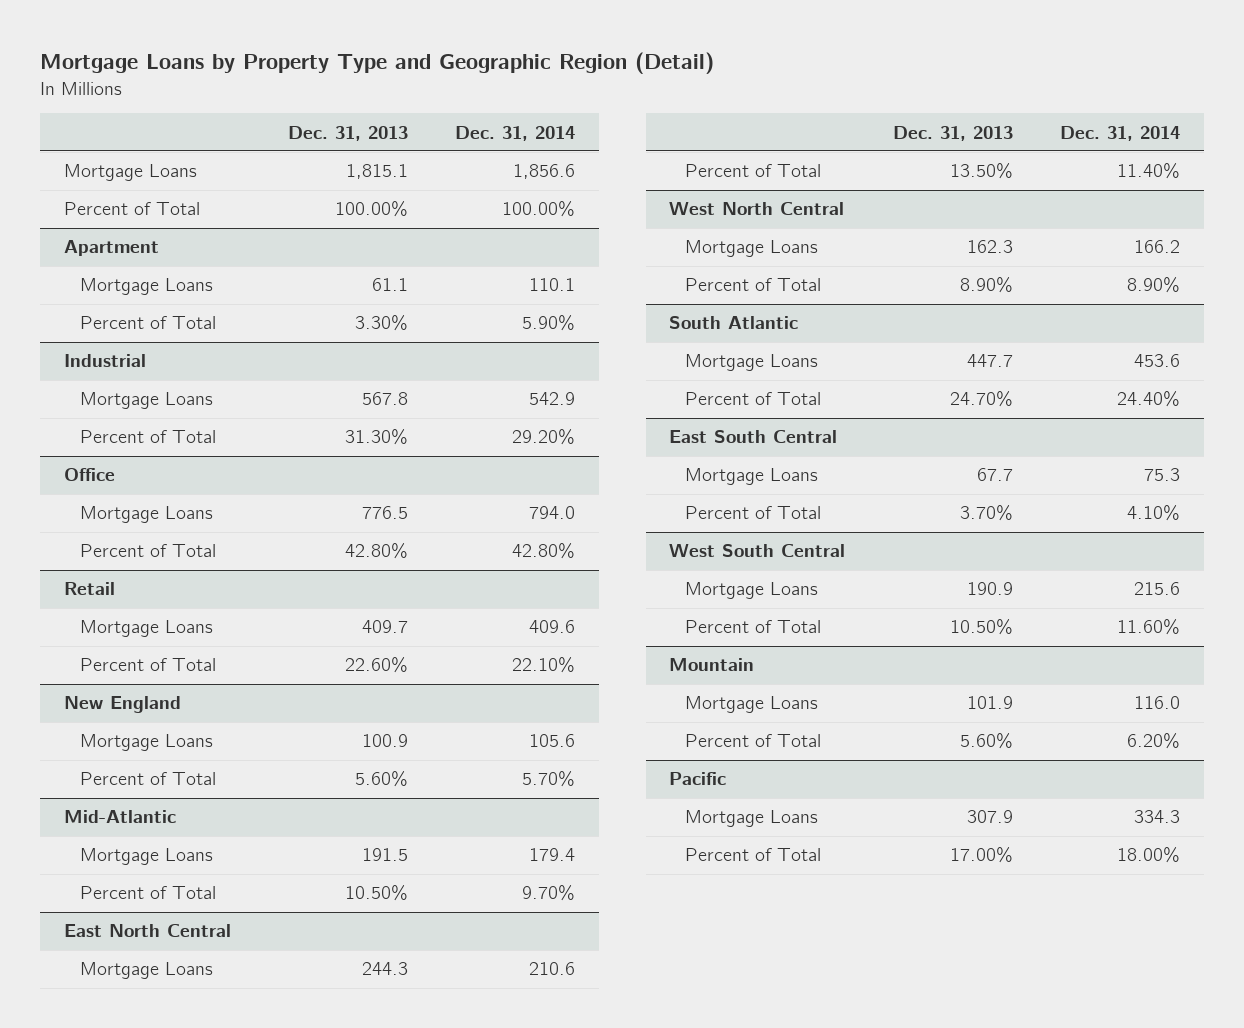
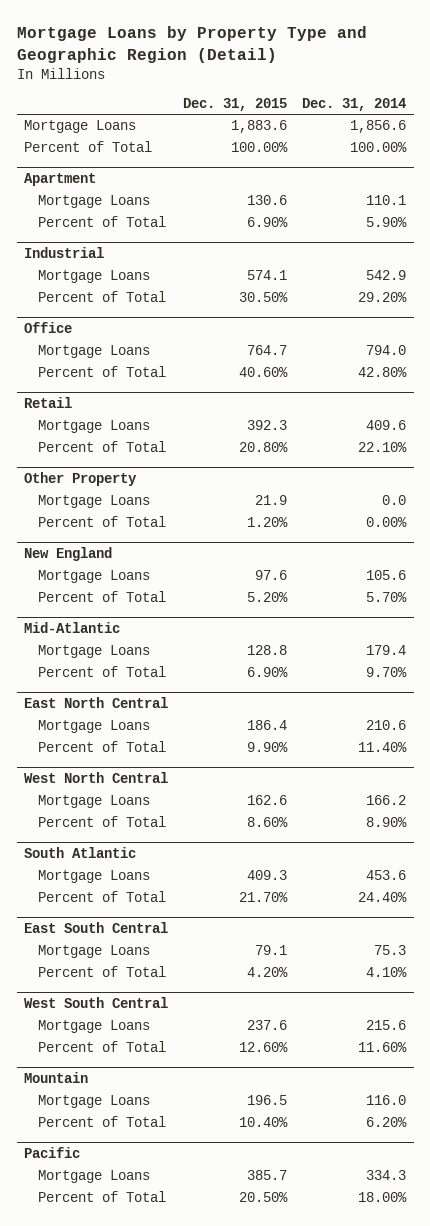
- | Dec. 31, 2013 | Dec. 31, 2014
+ | Dec. 31, 2015 | Dec. 31, 2014
+ Other Property
+ Mortgage Loans | 21.9 | 0.0
+ Percent of Total | 1.20% | 0.00%

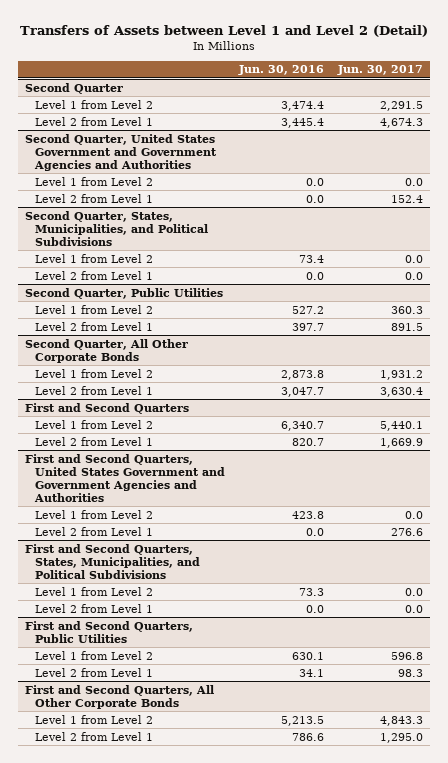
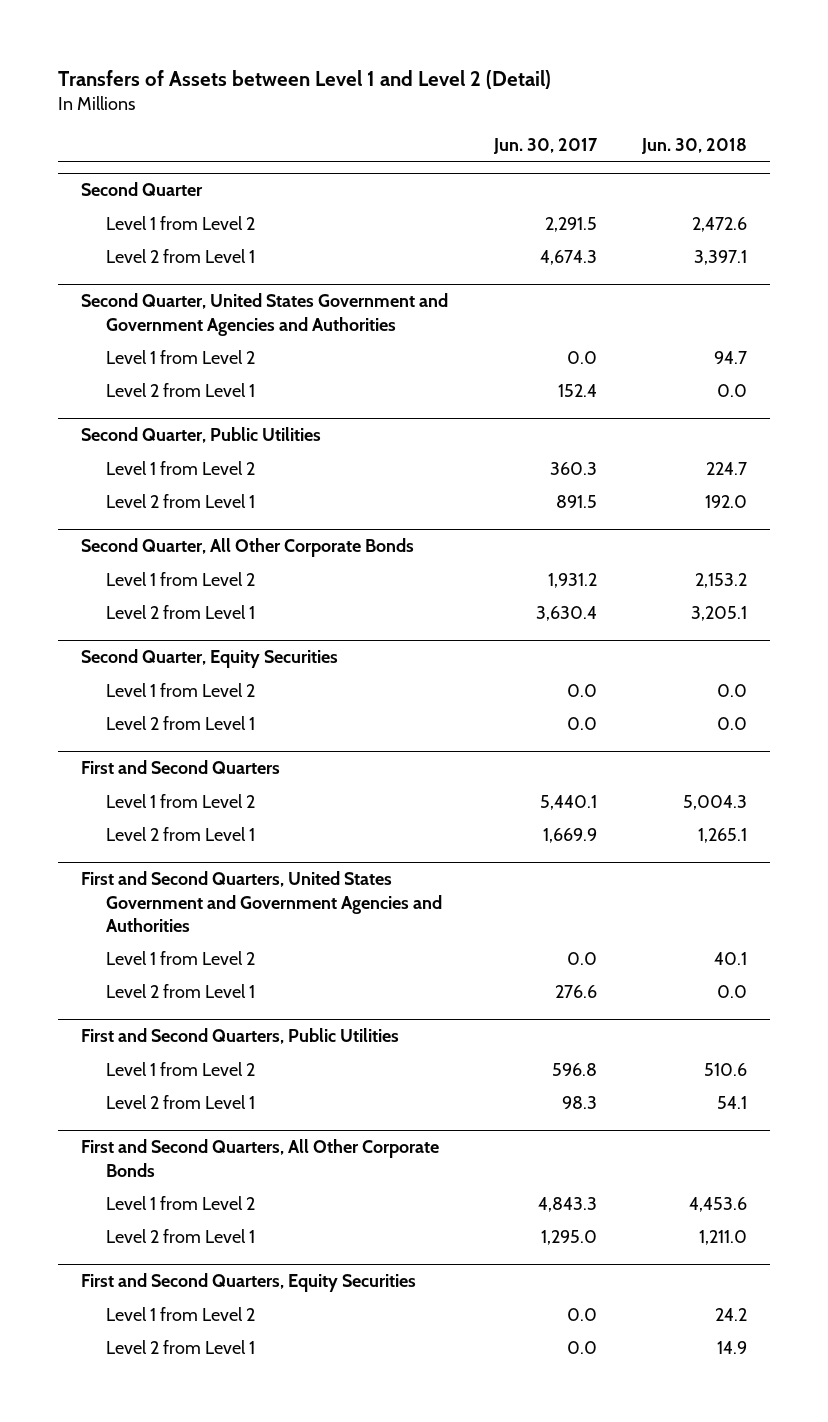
- | Jun. 30, 2016 | Jun. 30, 2017
+ | Jun. 30, 2017 | Jun. 30, 2018
- Second Quarter, States, Municipalities, and Political Subdivisions
- Level 1 from Level 2 | 73.4 | 0.0
- Level 2 from Level 1 | 0.0 | 0.0
+ Second Quarter, Equity Securities
+ Level 1 from Level 2 | 0.0 | 0.0
+ Level 2 from Level 1 | 0.0 | 0.0
- First and Second Quarters, States, Municipalities, and Political Subdivisions
- Level 1 from Level 2 | 73.3 | 0.0
- Level 2 from Level 1 | 0.0 | 0.0
+ First and Second Quarters, Equity Securities
+ Level 1 from Level 2 | 0.0 | 24.2
+ Level 2 from Level 1 | 0.0 | 14.9

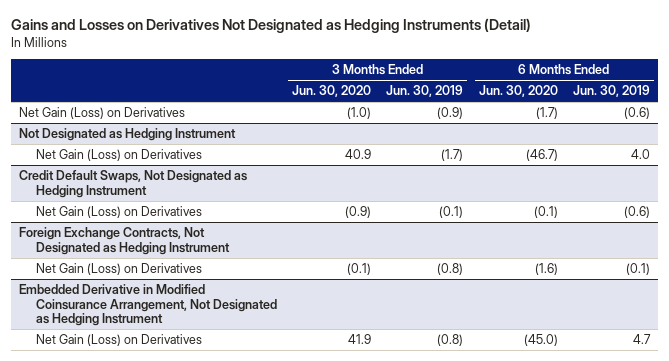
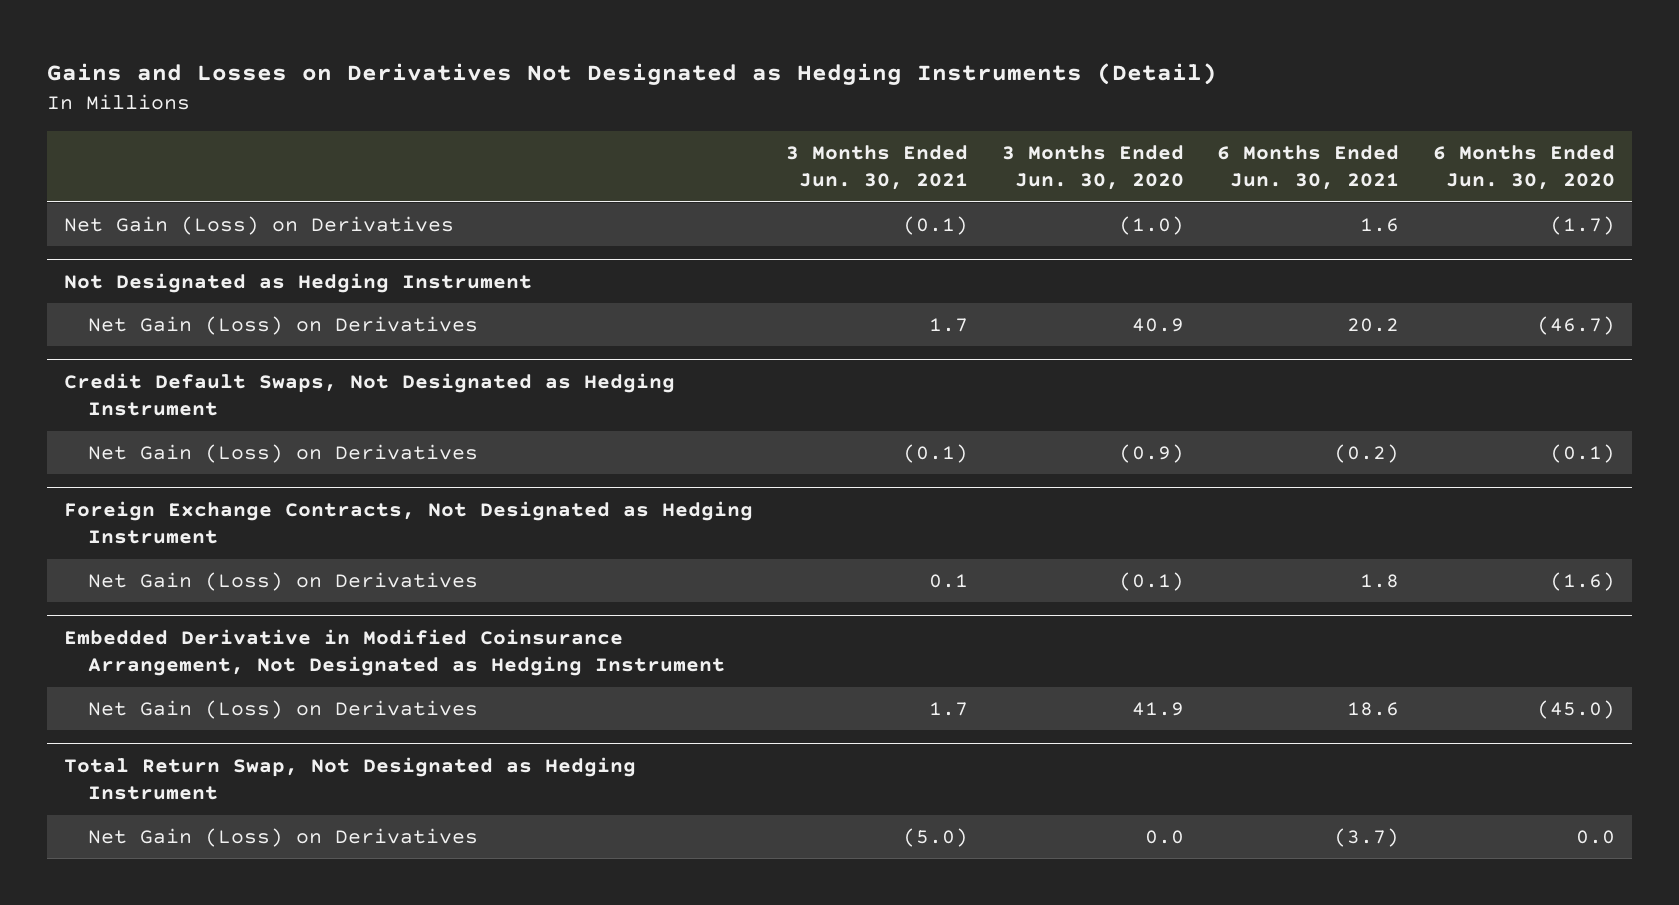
- | 3 Months Ended Jun. 30, 2020 | 3 Months Ended Jun. 30, 2019 | 6 Months Ended Jun. 30, 2020 | 6 Months Ended Jun. 30, 2019
+ | 3 Months Ended Jun. 30, 2021 | 3 Months Ended Jun. 30, 2020 | 6 Months Ended Jun. 30, 2021 | 6 Months Ended Jun. 30, 2020
+ Total Return Swap, Not Designated as Hedging Instrument
+ Net Gain (Loss) on Derivatives | (5.0) | 0.0 | (3.7) | 0.0

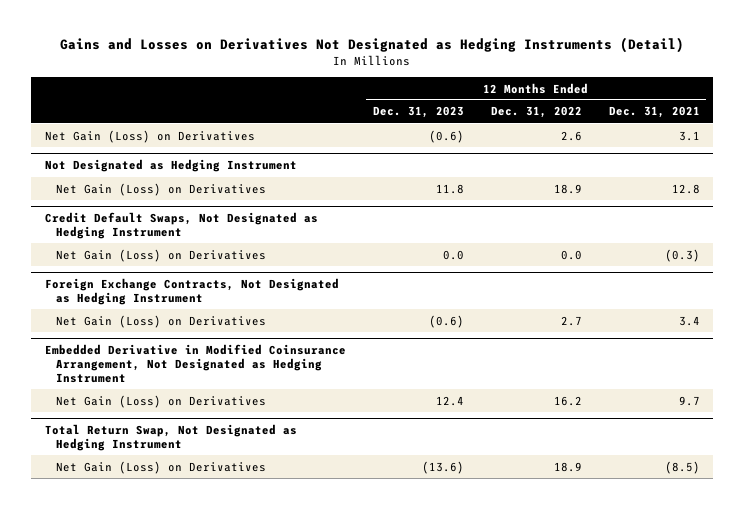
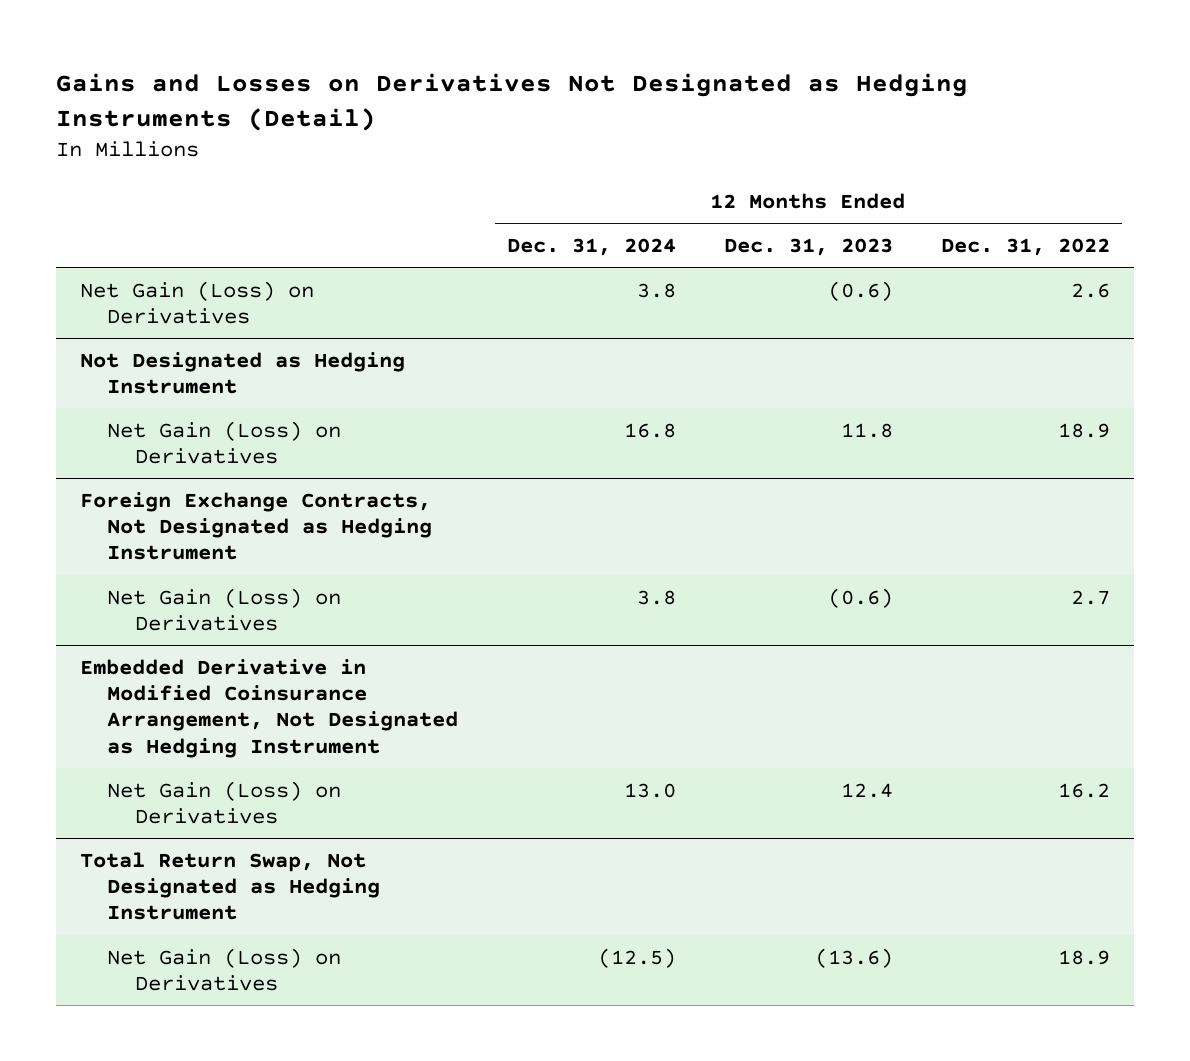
- | 12 Months Ended Dec. 31, 2023 | 12 Months Ended Dec. 31, 2022 | 12 Months Ended Dec. 31, 2021
+ | 12 Months Ended Dec. 31, 2024 | 12 Months Ended Dec. 31, 2023 | 12 Months Ended Dec. 31, 2022
- Credit Default Swaps, Not Designated as Hedging Instrument
- Net Gain (Loss) on Derivatives | 0.0 | 0.0 | (0.3)

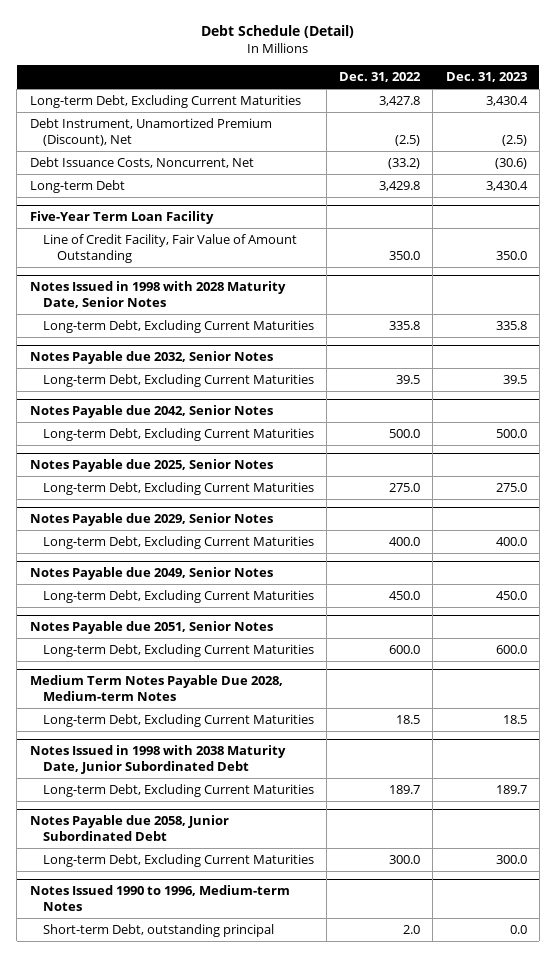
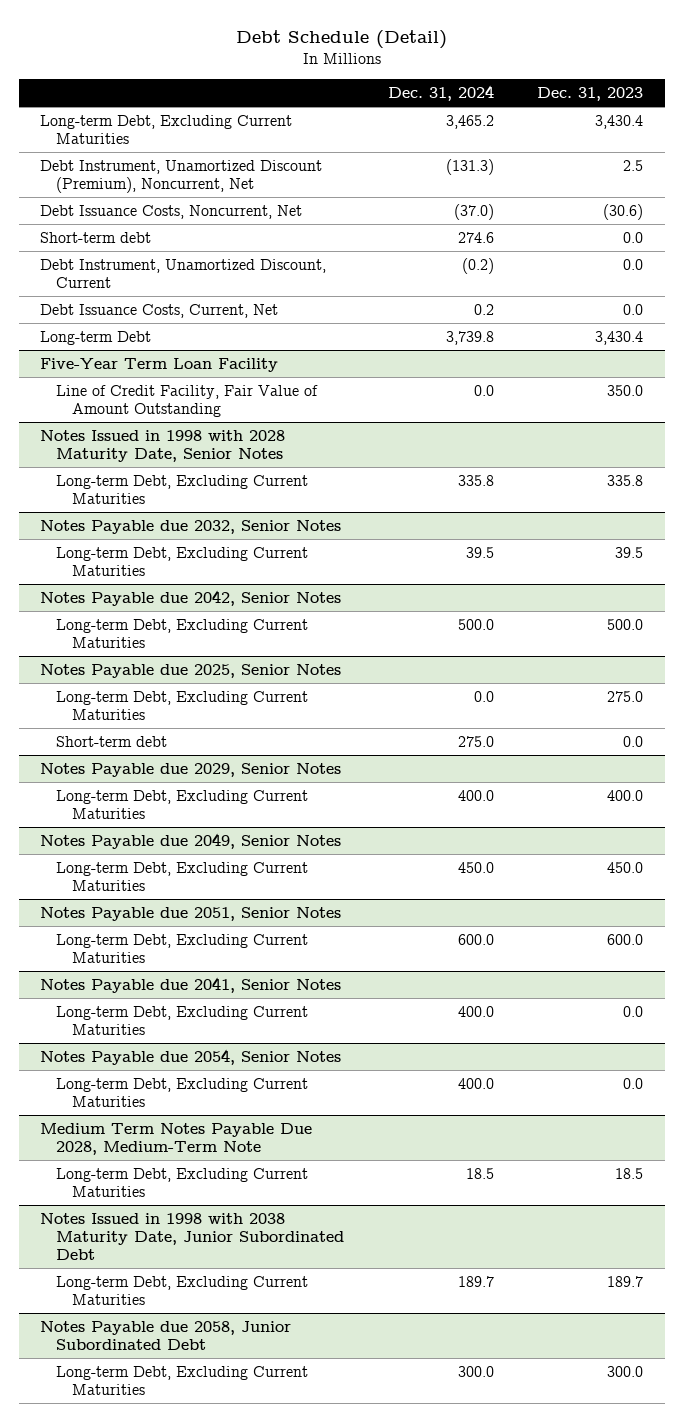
- | Dec. 31, 2022 | Dec. 31, 2023
+ | Dec. 31, 2024 | Dec. 31, 2023
- Debt Instrument, Unamortized Premium (Discount), Net | (2.5) | (2.5)
+ Debt Instrument, Unamortized Discount (Premium), Noncurrent, Net | (131.3) | 2.5
+ Short-term debt | 274.6 | 0.0
+ Debt Instrument, Unamortized Discount, Current | (0.2) | 0.0
+ Debt Issuance Costs, Current, Net | 0.2 | 0.0
@ Notes Payable due 2025, Senior Notes
+ Short-term debt | 275.0 | 0.0
- Medium Term Notes Payable Due 2028, Medium-term Notes
+ Notes Payable due 2041, Senior Notes
+ Long-term Debt, Excluding Current Maturities | 400.0 | 0.0
+ Notes Payable due 2054, Senior Notes
+ Long-term Debt, Excluding Current Maturities | 400.0 | 0.0
+ Medium Term Notes Payable Due 2028, Medium-Term Note
- Notes Issued 1990 to 1996, Medium-term Notes
- Short-term Debt, outstanding principal | 2.0 | 0.0

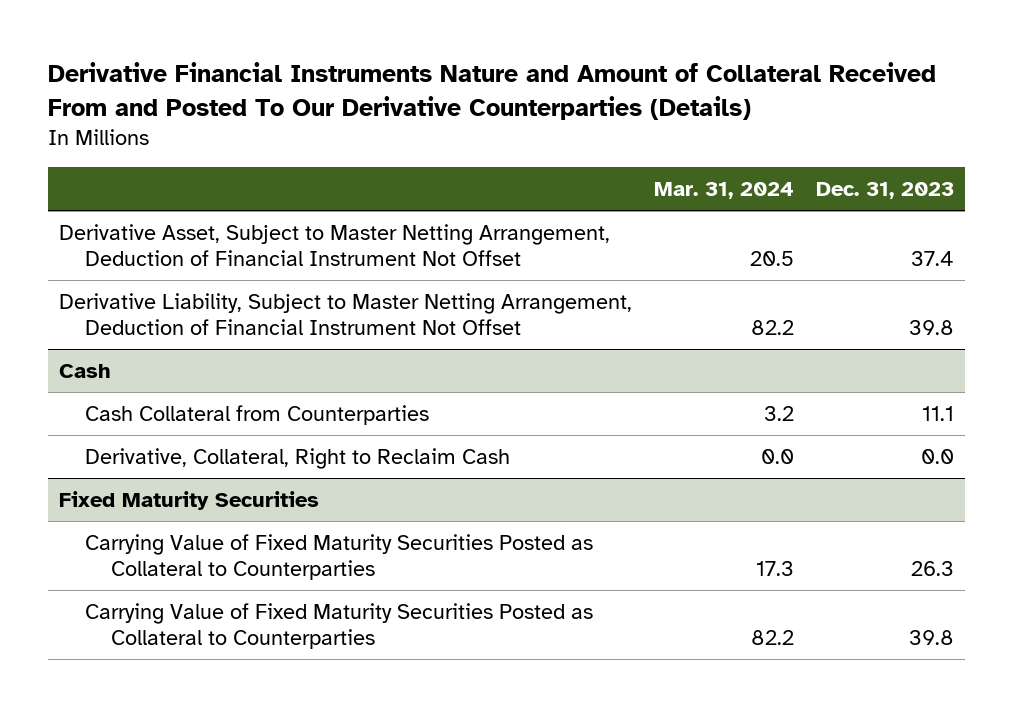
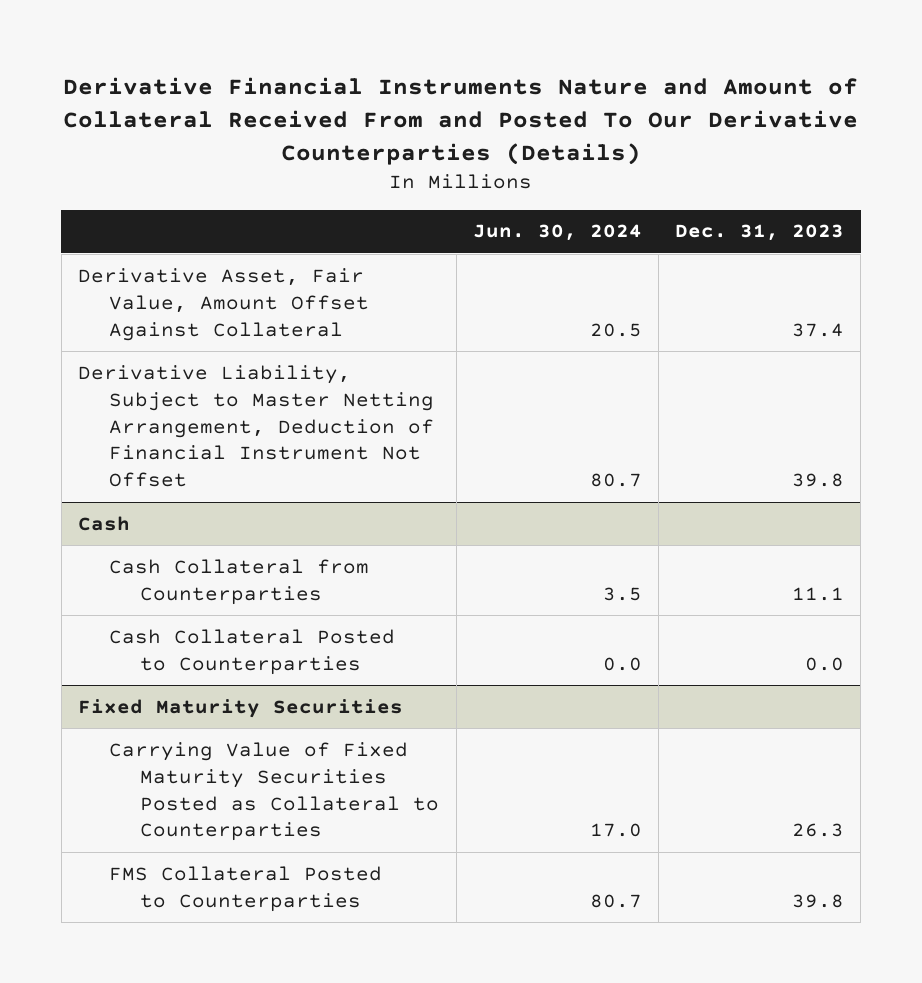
- | Mar. 31, 2024 | Dec. 31, 2023
+ | Jun. 30, 2024 | Dec. 31, 2023
- Derivative Asset, Subject to Master Netting Arrangement, Deduction of Financial Instrument Not Offset | 20.5 | 37.4
+ Derivative Asset, Fair Value, Amount Offset Against Collateral | 20.5 | 37.4
@ Cash
- Derivative, Collateral, Right to Reclaim Cash | 0.0 | 0.0
+ Cash Collateral Posted to Counterparties | 0.0 | 0.0
@ Fixed Maturity Securities
- Carrying Value of Fixed Maturity Securities Posted as Collateral to Counterparties | 82.2 | 39.8
+ FMS Collateral Posted to Counterparties | 80.7 | 39.8

